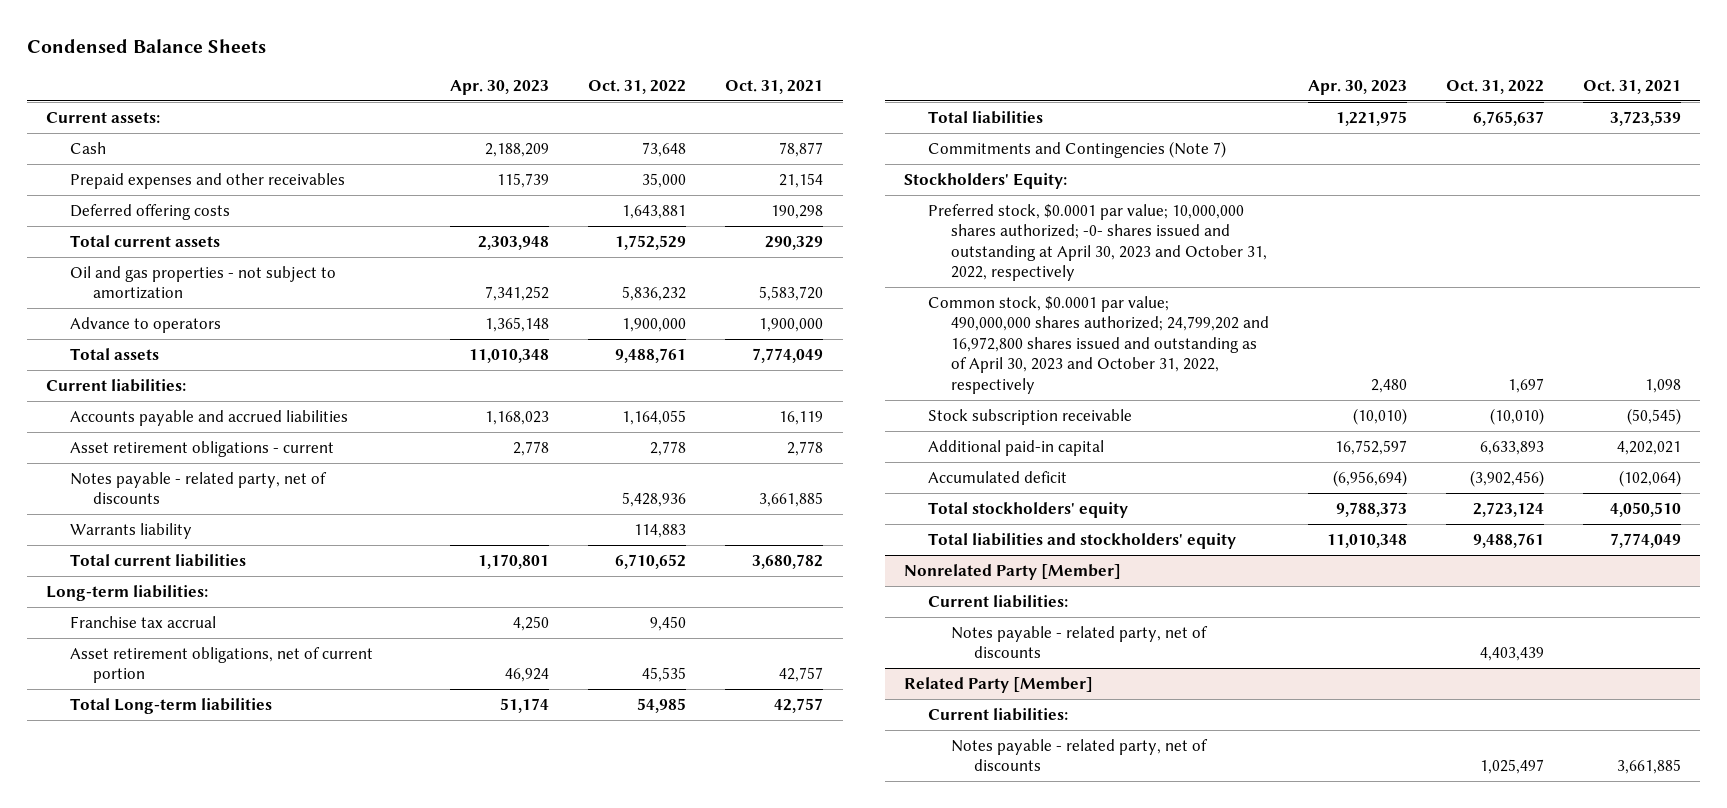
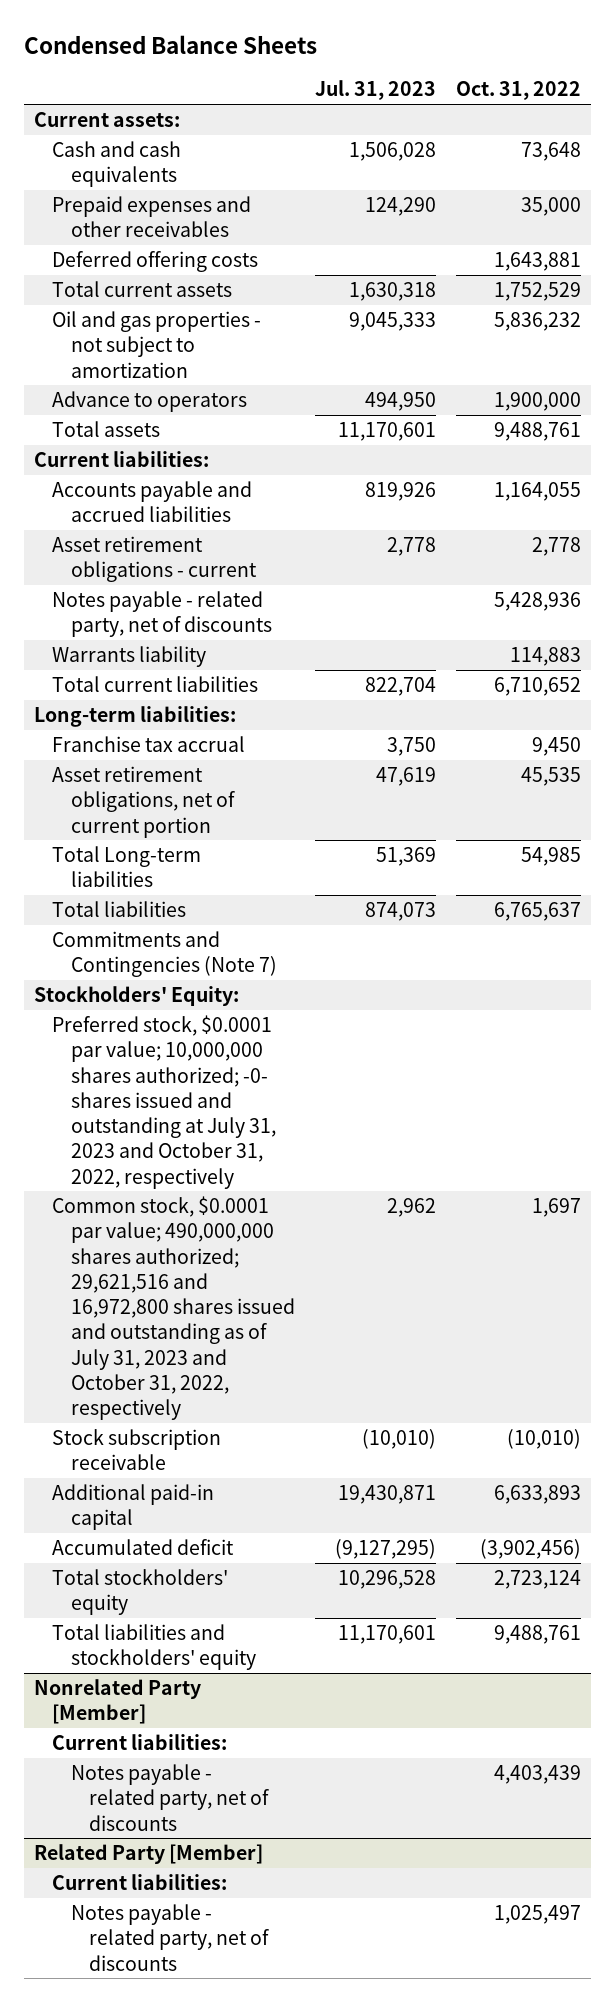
- | Apr. 30, 2023 | Oct. 31, 2022 | Oct. 31, 2021
+ | Jul. 31, 2023 | Oct. 31, 2022
- Cash | 2,188,209 | 73,648 | 78,877
+ Cash and cash equivalents | 1,506,028 | 73,648
- Preferred stock, $0.0001 par value; 10,000,000 shares authorized; -0- shares issued and outstanding at April 30, 2023 and October 31, 2022, respectively
- Common stock, $0.0001 par value; 490,000,000 shares authorized; 24,799,202 and 16,972,800 shares issued and outstanding as of April 30, 2023 and October 31, 2022, respectively | 2,480 | 1,697 | 1,098
+ Preferred stock, $0.0001 par value; 10,000,000 shares authorized; -0- shares issued and outstanding at July 31, 2023 and October 31, 2022, respectively
+ Common stock, $0.0001 par value; 490,000,000 shares authorized; 29,621,516 and 16,972,800 shares issued and outstanding as of July 31, 2023 and October 31, 2022, respectively | 2,962 | 1,697

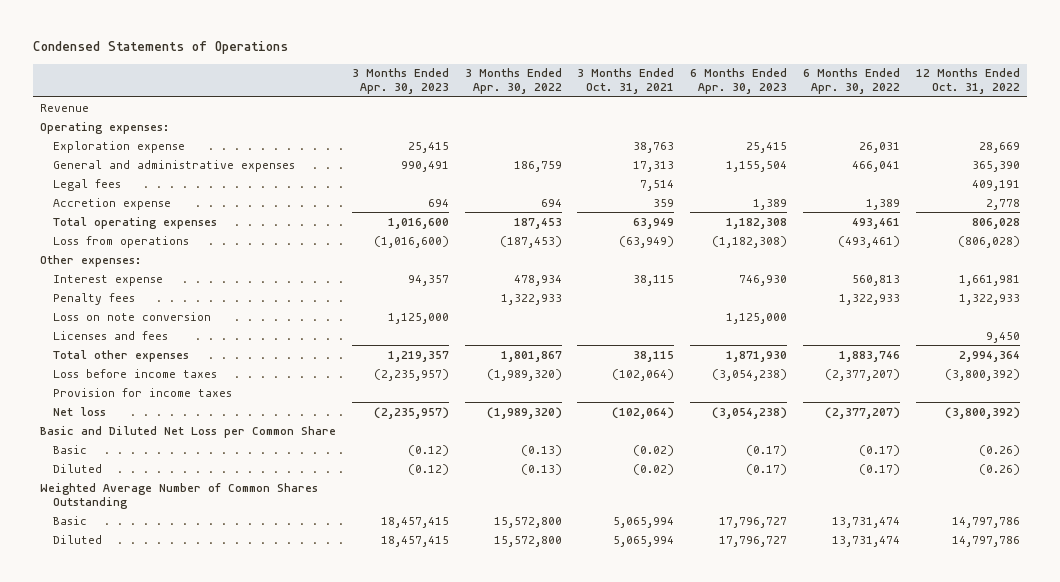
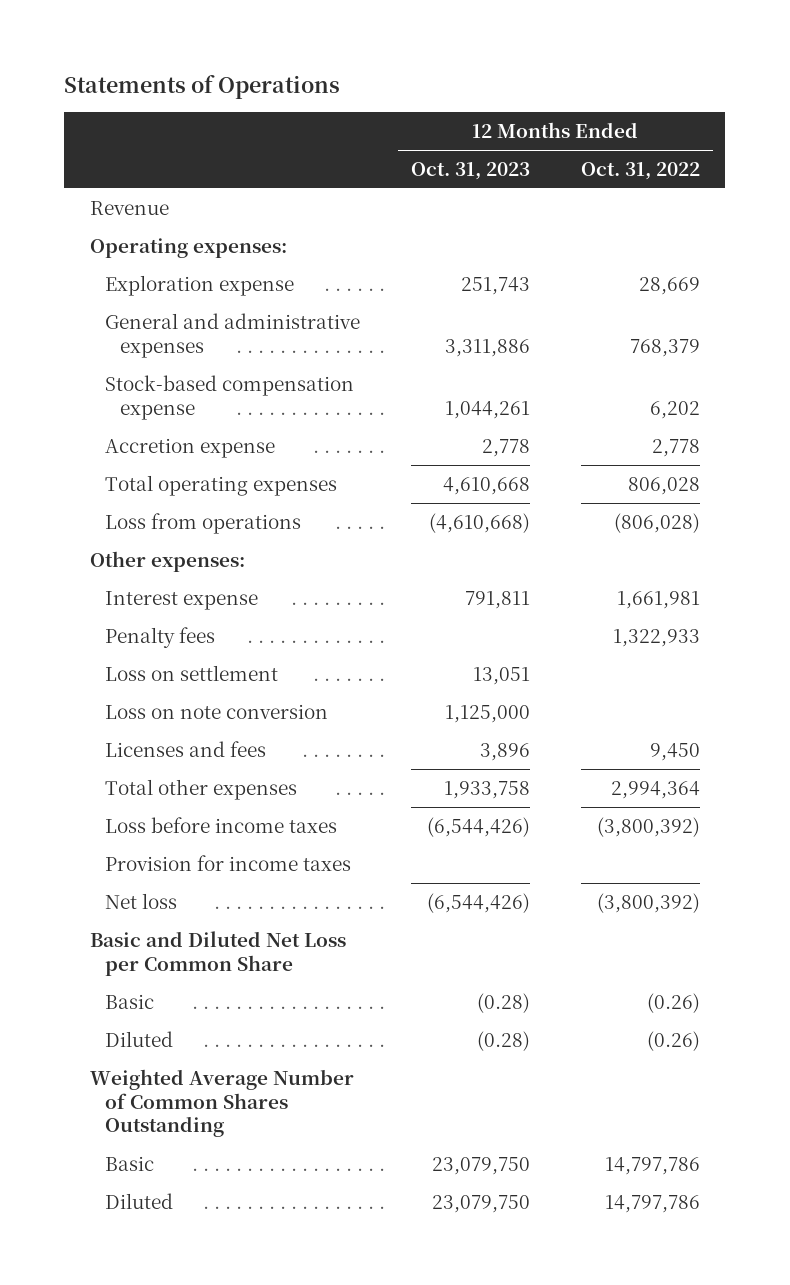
- Condensed Statements of Operations
+ Statements of Operations
- | 3 Months Ended Apr. 30, 2023 | 3 Months Ended Apr. 30, 2022 | 3 Months Ended Oct. 31, 2021 | 6 Months Ended Apr. 30, 2023 | 6 Months Ended Apr. 30, 2022 | 12 Months Ended Oct. 31, 2022
+ | 12 Months Ended Oct. 31, 2023 | 12 Months Ended Oct. 31, 2022
- General and administrative expenses | 990,491 | 186,759 | 17,313 | 1,155,504 | 466,041 | 365,390
- Legal fees | | | 7,514 | | | 409,191
+ General and administrative expenses | 3,311,886 | 768,379
+ Stock-based compensation expense | 1,044,261 | 6,202
+ Loss on settlement | 13,051 |

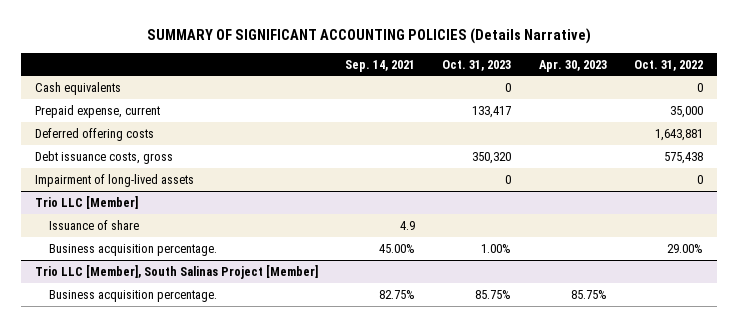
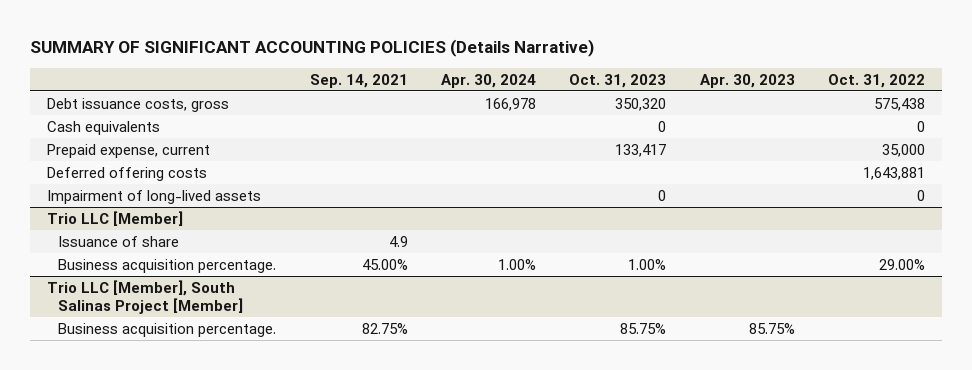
- | Sep. 14, 2021 | Oct. 31, 2023 | Apr. 30, 2023 | Oct. 31, 2022
+ | Sep. 14, 2021 | Apr. 30, 2024 | Oct. 31, 2023 | Apr. 30, 2023 | Oct. 31, 2022
moved up: Debt issuance costs, gross | | 166,978 | 350,320 | | 575,438

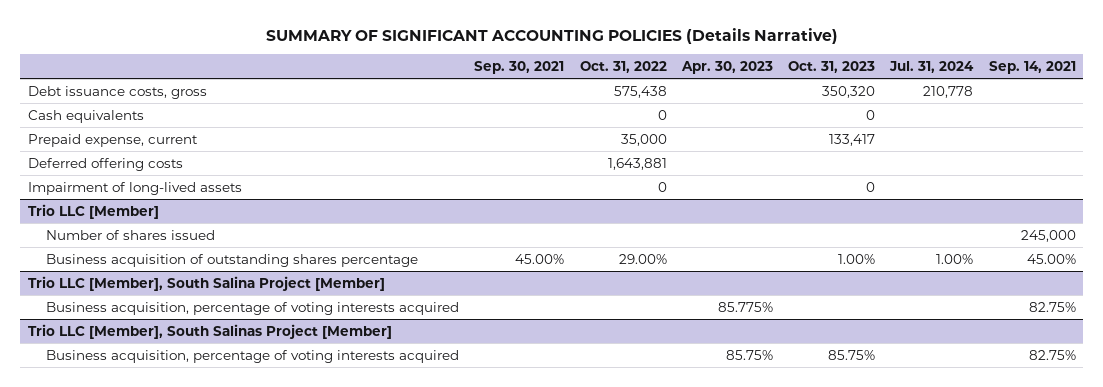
- | Sep. 14, 2021 | Apr. 30, 2024 | Oct. 31, 2023 | Apr. 30, 2023 | Oct. 31, 2022
+ | Sep. 30, 2021 | Oct. 31, 2022 | Apr. 30, 2023 | Oct. 31, 2023 | Jul. 31, 2024 | Sep. 14, 2021
@ Trio LLC [Member]
- Issuance of share | 4.9 | | | |
- Business acquisition percentage. | 45.00% | 1.00% | 1.00% | | 29.00%
+ Number of shares issued | | | | | | 245,000
+ Business acquisition of outstanding shares percentage | 45.00% | 29.00% | | 1.00% | 1.00% | 45.00%
+ Trio LLC [Member], South Salina Project [Member]
+ Business acquisition, percentage of voting interests acquired | | | 85.775% | | | 82.75%
@ Trio LLC [Member], South Salinas Project [Member]
- Business acquisition percentage. | 82.75% | | 85.75% | 85.75% |
+ Business acquisition, percentage of voting interests acquired | | | 85.75% | 85.75% | | 82.75%

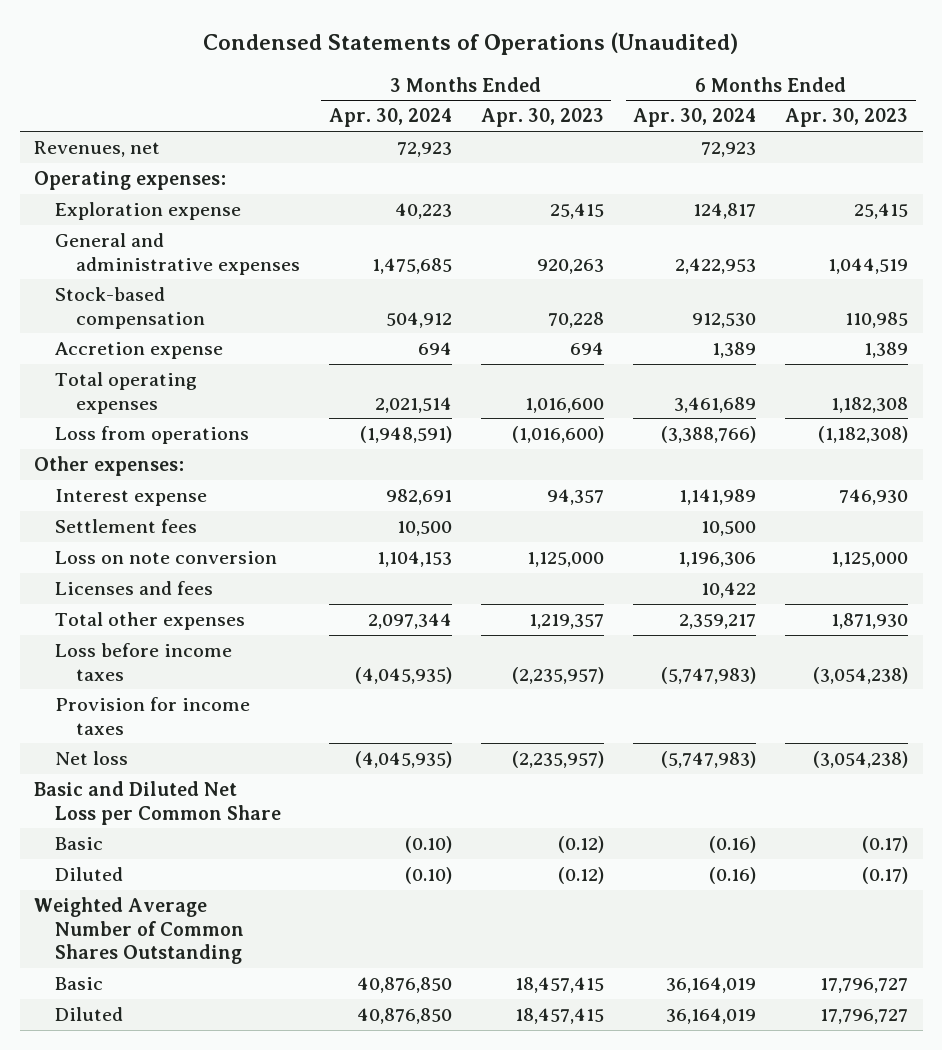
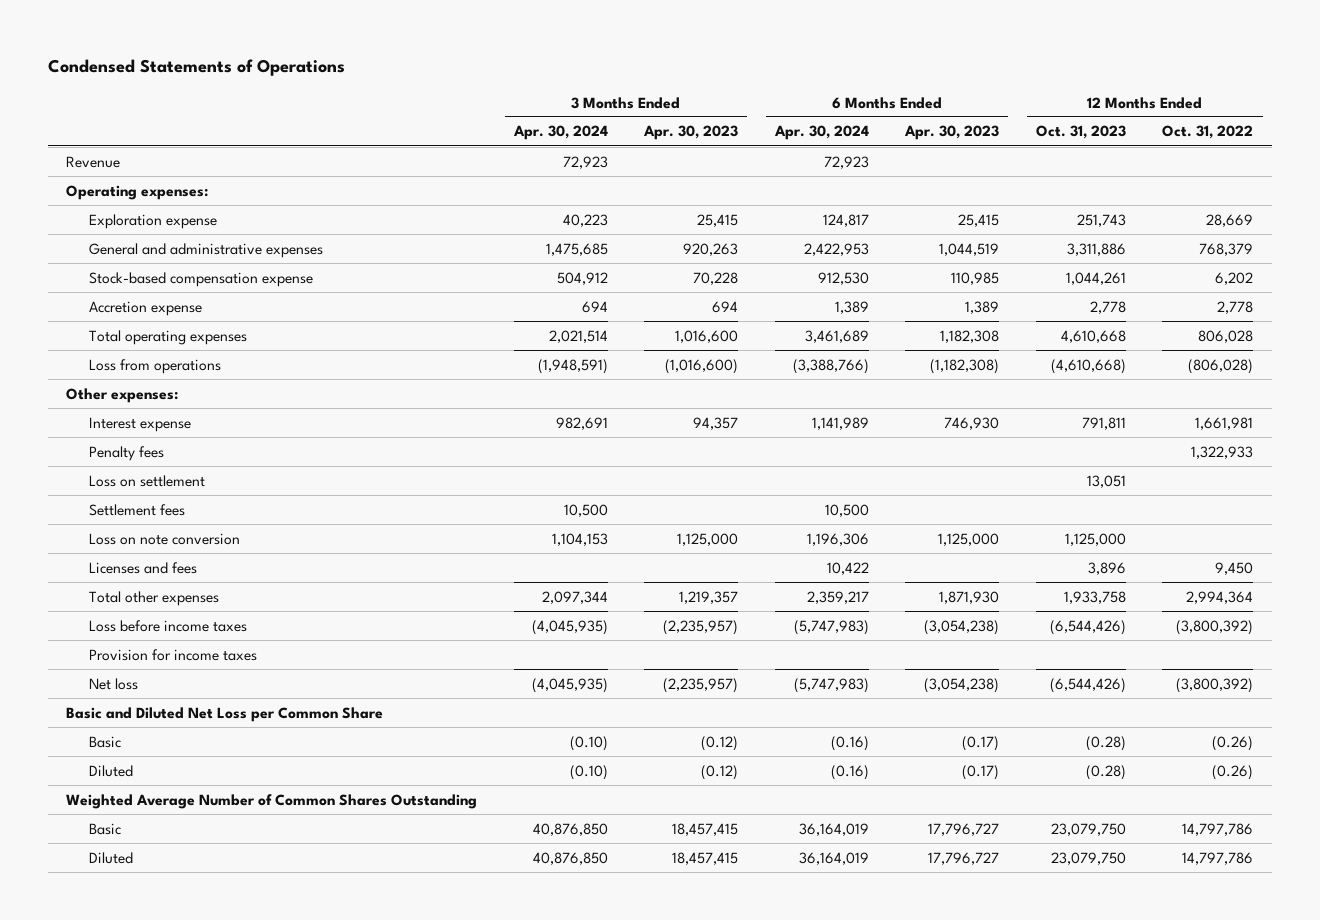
- Condensed Statements of Operations (Unaudited)
+ Condensed Statements of Operations
- | 3 Months Ended Apr. 30, 2024 | 3 Months Ended Apr. 30, 2023 | 6 Months Ended Apr. 30, 2024 | 6 Months Ended Apr. 30, 2023
+ | 3 Months Ended Apr. 30, 2024 | 3 Months Ended Apr. 30, 2023 | 6 Months Ended Apr. 30, 2024 | 6 Months Ended Apr. 30, 2023 | 12 Months Ended Oct. 31, 2023 | 12 Months Ended Oct. 31, 2022
- Revenues, net | 72,923 | | 72,923 |
+ Revenue | 72,923 | | 72,923 | | |
- Stock-based compensation | 504,912 | 70,228 | 912,530 | 110,985
+ Stock-based compensation expense | 504,912 | 70,228 | 912,530 | 110,985 | 1,044,261 | 6,202
+ Penalty fees | | | | | | 1,322,933
+ Loss on settlement | | | | | 13,051 |

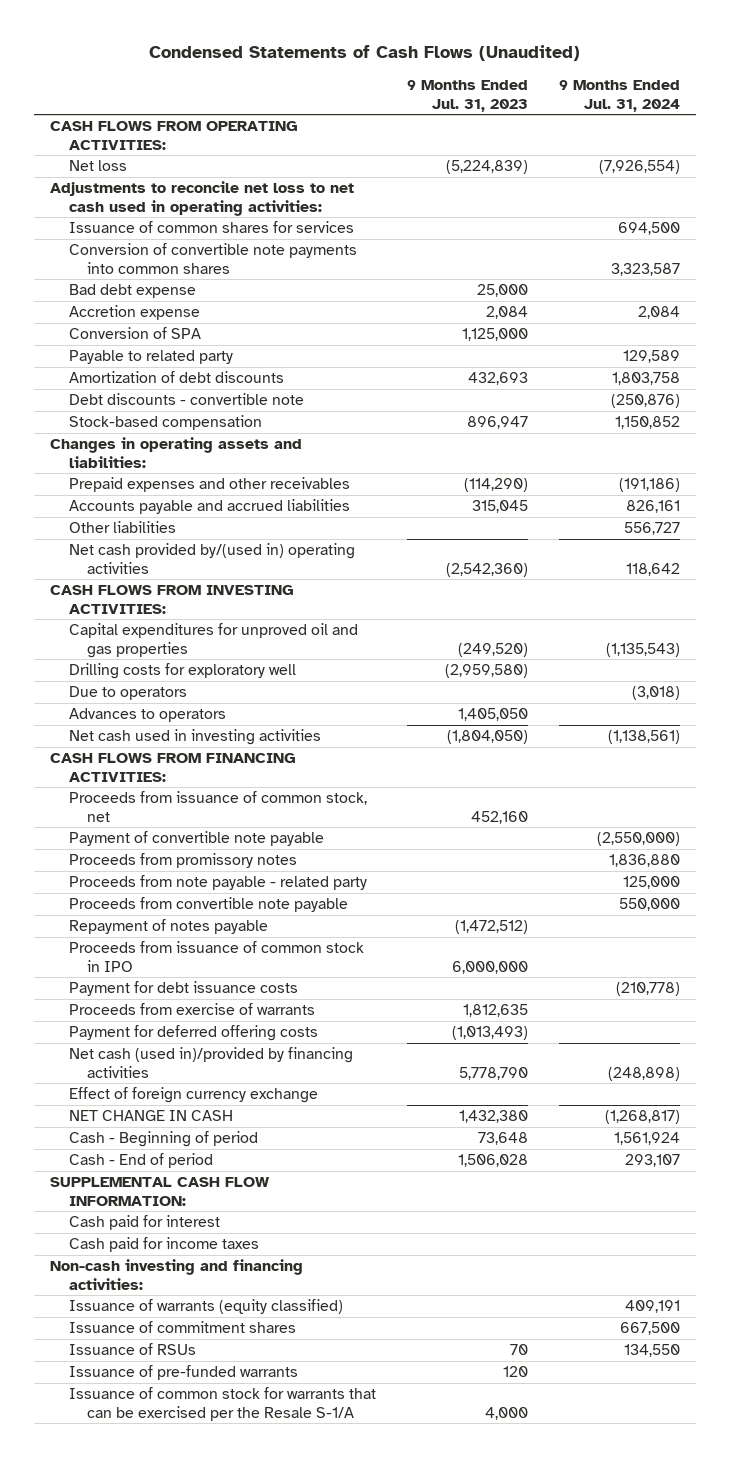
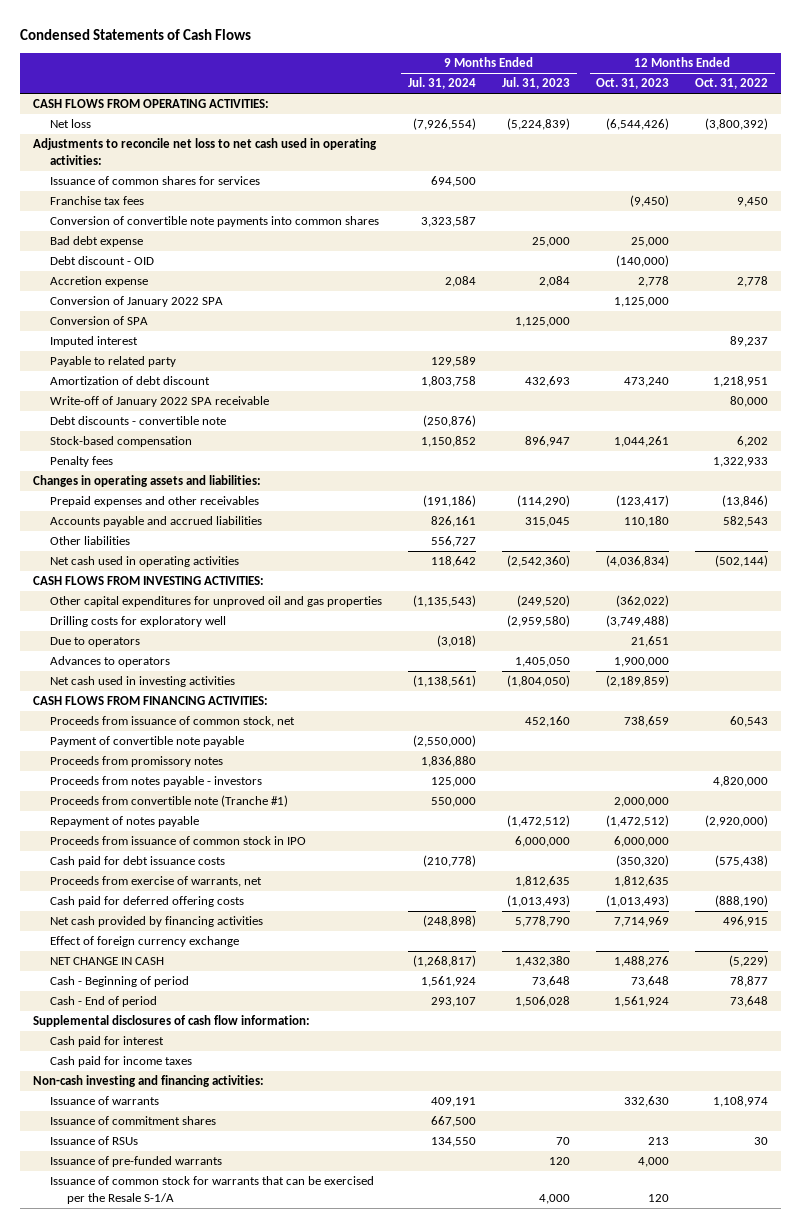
- Condensed Statements of Cash Flows (Unaudited)
+ Condensed Statements of Cash Flows
- | 9 Months Ended Jul. 31, 2023 | 9 Months Ended Jul. 31, 2024
+ | 9 Months Ended Jul. 31, 2024 | 9 Months Ended Jul. 31, 2023 | 12 Months Ended Oct. 31, 2023 | 12 Months Ended Oct. 31, 2022
+ Franchise tax fees | | | (9,450) | 9,450
+ Debt discount - OID | | | (140,000) |
+ Conversion of January 2022 SPA | | | 1,125,000 |
+ Imputed interest | | | | 89,237
- Amortization of debt discounts | 432,693 | 1,803,758
+ Amortization of debt discount | 1,803,758 | 432,693 | 473,240 | 1,218,951
+ Write-off of January 2022 SPA receivable | | | | 80,000
+ Penalty fees | | | | 1,322,933
- Net cash provided by/(used in) operating activities | (2,542,360) | 118,642
+ Net cash used in operating activities | 118,642 | (2,542,360) | (4,036,834) | (502,144)
- Capital expenditures for unproved oil and gas properties | (249,520) | (1,135,543)
+ Other capital expenditures for unproved oil and gas properties | (1,135,543) | (249,520) | (362,022) |
- Proceeds from note payable - related party | | 125,000
- Proceeds from convertible note payable | | 550,000
+ Proceeds from notes payable - investors | 125,000 | | | 4,820,000
+ Proceeds from convertible note (Tranche #1) | 550,000 | | 2,000,000 |
- Payment for debt issuance costs | | (210,778)
- Proceeds from exercise of warrants | 1,812,635 |
- Payment for deferred offering costs | (1,013,493) |
- Net cash (used in)/provided by financing activities | 5,778,790 | (248,898)
+ Cash paid for debt issuance costs | (210,778) | | (350,320) | (575,438)
+ Proceeds from exercise of warrants, net | | 1,812,635 | 1,812,635 |
+ Cash paid for deferred offering costs | | (1,013,493) | (1,013,493) | (888,190)
+ Net cash provided by financing activities | (248,898) | 5,778,790 | 7,714,969 | 496,915
- SUPPLEMENTAL CASH FLOW INFORMATION:
+ Supplemental disclosures of cash flow information:
- Issuance of warrants (equity classified) | | 409,191
+ Issuance of warrants | 409,191 | | 332,630 | 1,108,974

